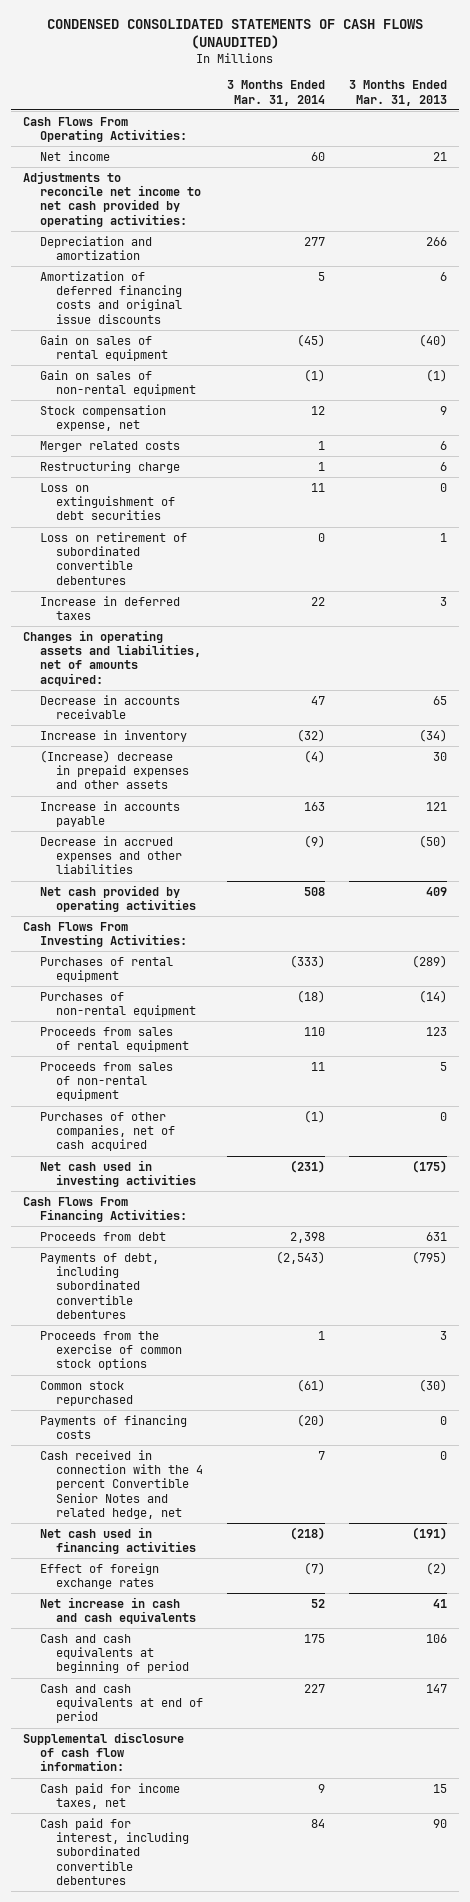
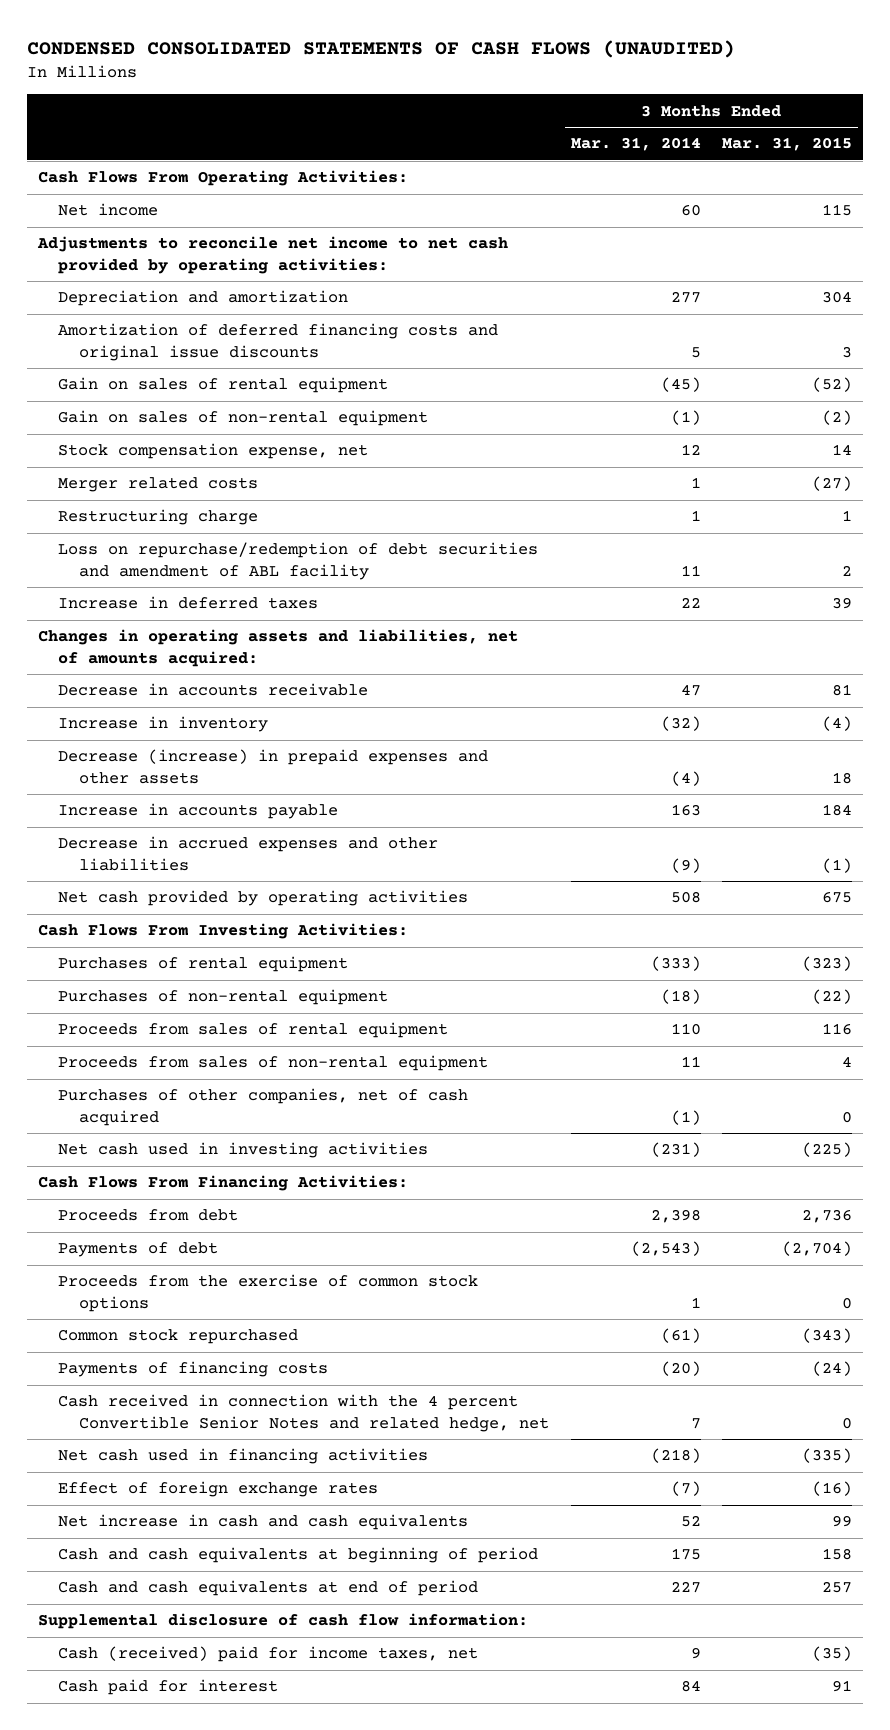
- | 3 Months Ended Mar. 31, 2014 | 3 Months Ended Mar. 31, 2013
+ | 3 Months Ended Mar. 31, 2014 | 3 Months Ended Mar. 31, 2015
- Loss on extinguishment of debt securities | 11 | 0
- Loss on retirement of subordinated convertible debentures | 0 | 1
+ Loss on repurchase/redemption of debt securities and amendment of ABL facility | 11 | 2
- (Increase) decrease in prepaid expenses and other assets | (4) | 30
+ Decrease (increase) in prepaid expenses and other assets | (4) | 18
- Payments of debt, including subordinated convertible debentures | (2,543) | (795)
+ Payments of debt | (2,543) | (2,704)
- Cash paid for income taxes, net | 9 | 15
- Cash paid for interest, including subordinated convertible debentures | 84 | 90
+ Cash (received) paid for income taxes, net | 9 | (35)
+ Cash paid for interest | 84 | 91

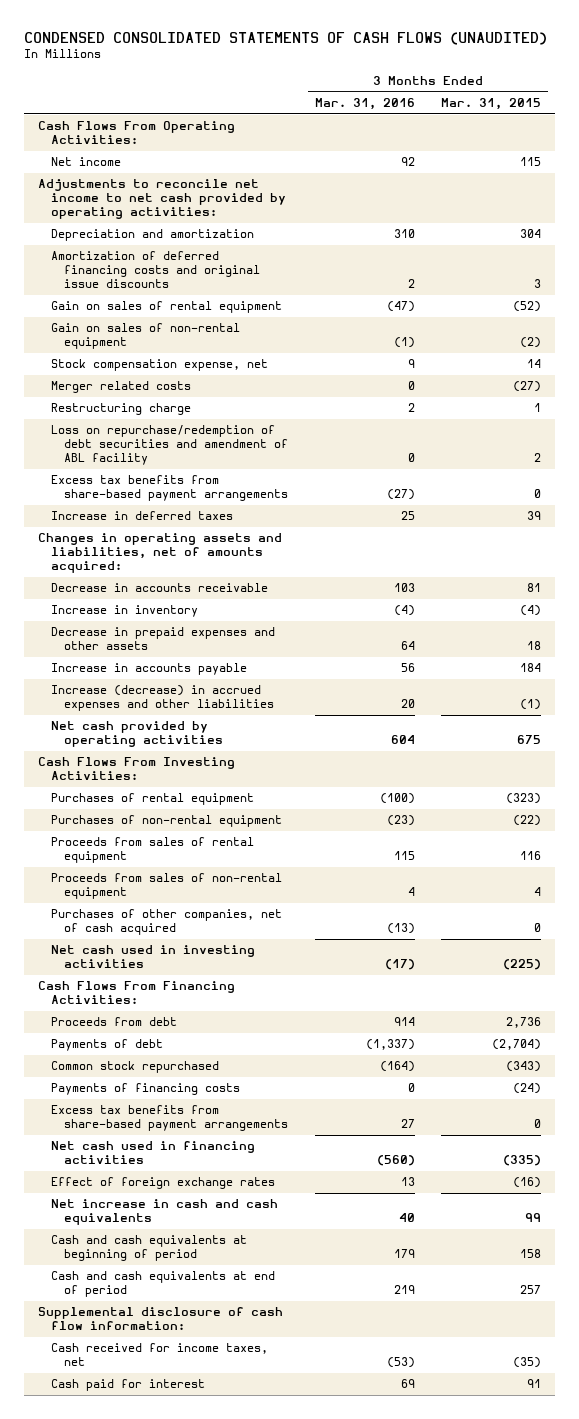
- | 3 Months Ended Mar. 31, 2014 | 3 Months Ended Mar. 31, 2015
+ | 3 Months Ended Mar. 31, 2016 | 3 Months Ended Mar. 31, 2015
+ Excess tax benefits from share-based payment arrangements | (27) | 0
- Decrease (increase) in prepaid expenses and other assets | (4) | 18
+ Decrease in prepaid expenses and other assets | 64 | 18
- Decrease in accrued expenses and other liabilities | (9) | (1)
+ Increase (decrease) in accrued expenses and other liabilities | 20 | (1)
- Proceeds from the exercise of common stock options | 1 | 0
- Cash received in connection with the 4 percent Convertible Senior Notes and related hedge, net | 7 | 0
+ Excess tax benefits from share-based payment arrangements | 27 | 0
- Cash (received) paid for income taxes, net | 9 | (35)
+ Cash received for income taxes, net | (53) | (35)

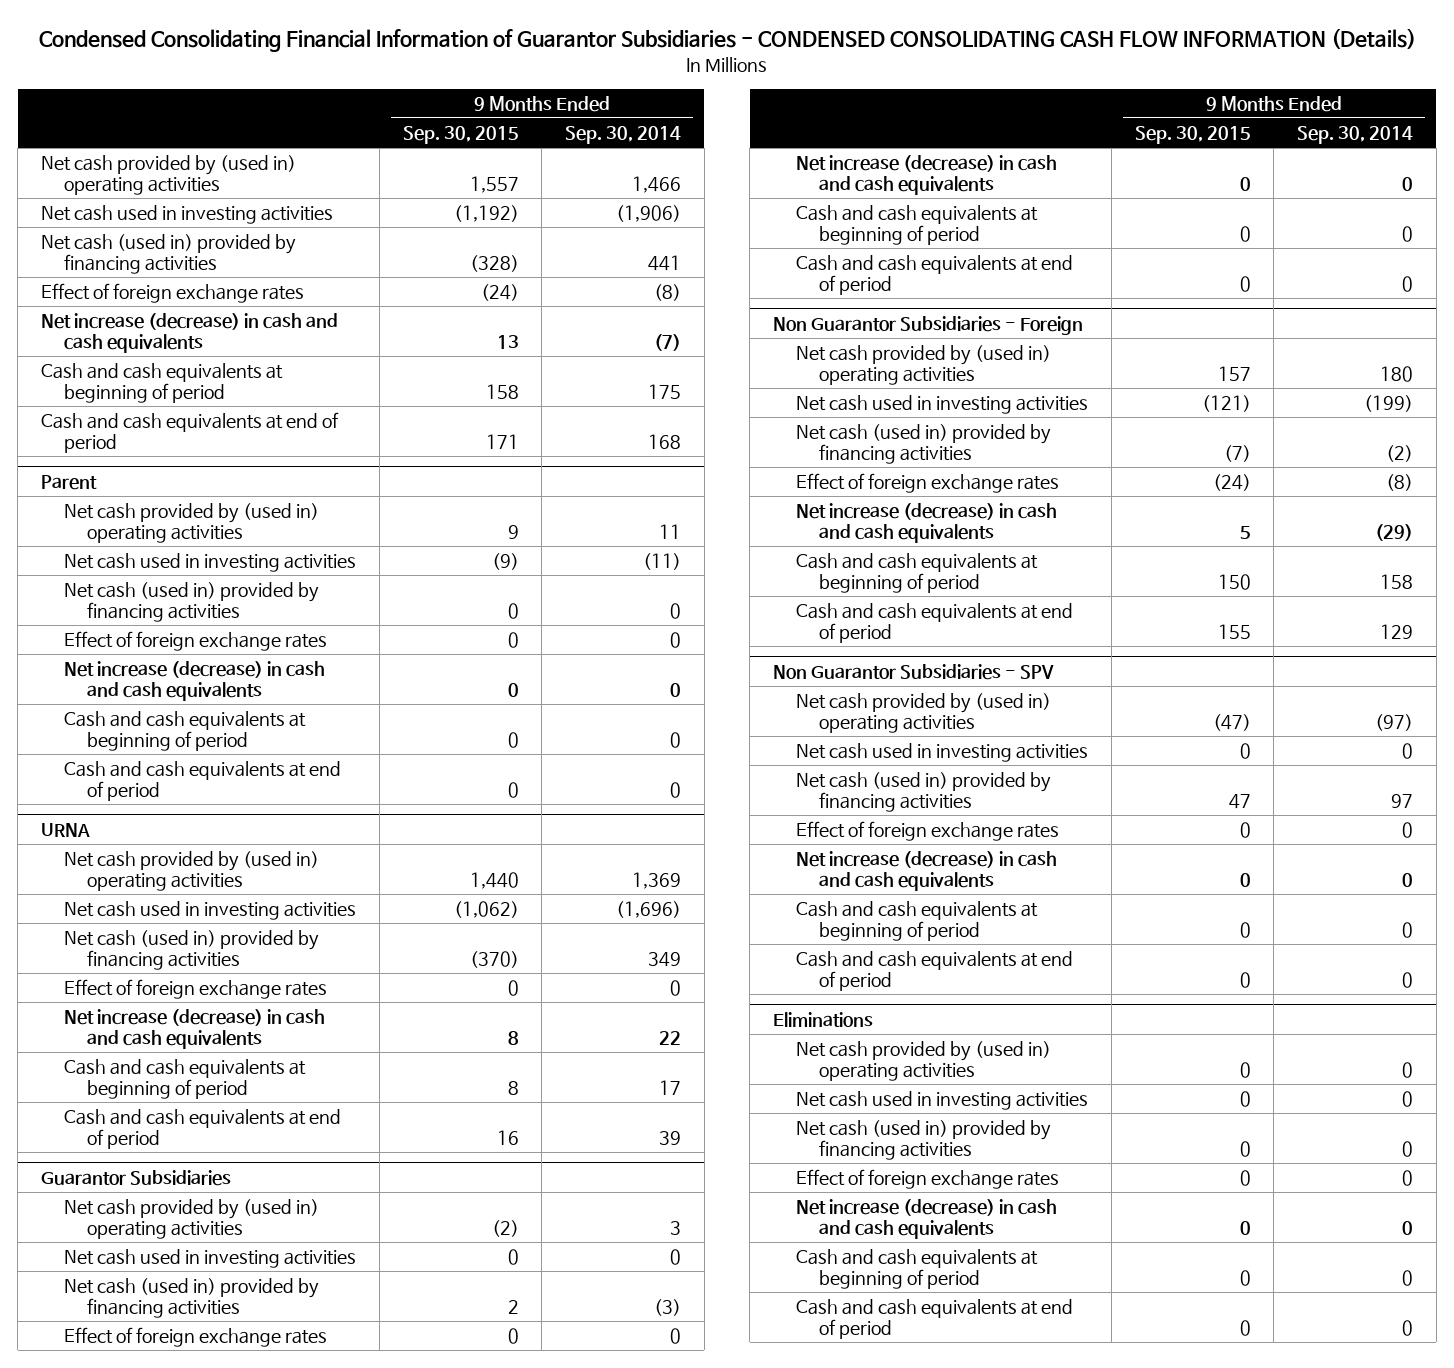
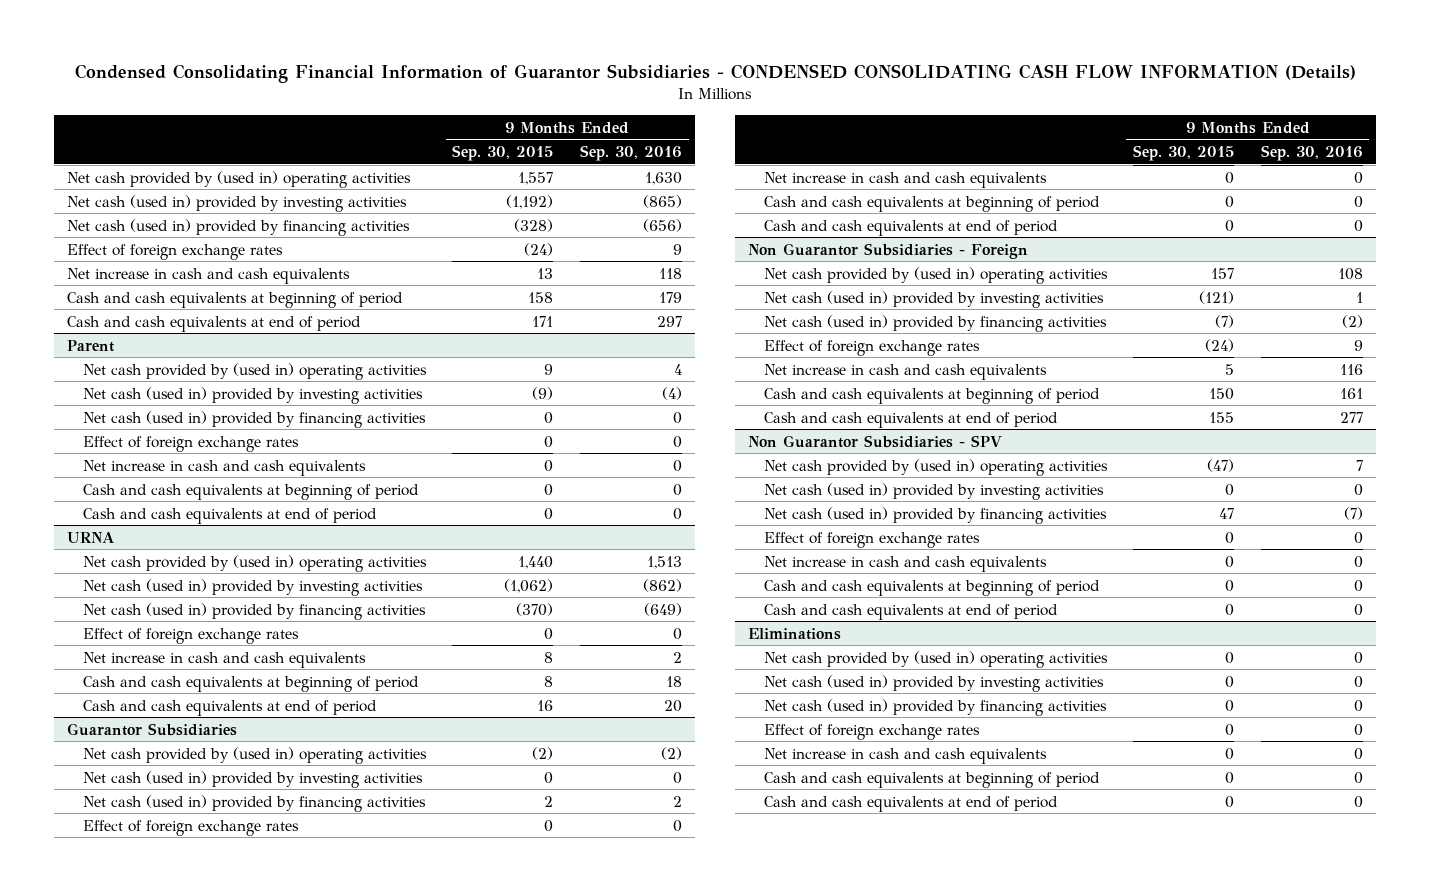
- | 9 Months Ended Sep. 30, 2015 | 9 Months Ended Sep. 30, 2014
+ | 9 Months Ended Sep. 30, 2015 | 9 Months Ended Sep. 30, 2016
- Net cash used in investing activities | (1,192) | (1,906)
+ Net cash (used in) provided by investing activities | (1,192) | (865)
- Net increase (decrease) in cash and cash equivalents | 13 | (7)
+ Net increase in cash and cash equivalents | 13 | 118
@ Parent
- Net cash used in investing activities | (9) | (11)
+ Net cash (used in) provided by investing activities | (9) | (4)
- Net increase (decrease) in cash and cash equivalents | 0 | 0
+ Net increase in cash and cash equivalents | 0 | 0
@ URNA
- Net cash used in investing activities | (1,062) | (1,696)
+ Net cash (used in) provided by investing activities | (1,062) | (862)
- Net increase (decrease) in cash and cash equivalents | 8 | 22
+ Net increase in cash and cash equivalents | 8 | 2
@ Guarantor Subsidiaries
- Net cash used in investing activities | 0 | 0
+ Net cash (used in) provided by investing activities | 0 | 0
- Net increase (decrease) in cash and cash equivalents | 0 | 0
+ Net increase in cash and cash equivalents | 0 | 0
@ Non Guarantor Subsidiaries - Foreign
- Net cash used in investing activities | (121) | (199)
+ Net cash (used in) provided by investing activities | (121) | 1
- Net increase (decrease) in cash and cash equivalents | 5 | (29)
+ Net increase in cash and cash equivalents | 5 | 116
@ Non Guarantor Subsidiaries - SPV
- Net cash used in investing activities | 0 | 0
+ Net cash (used in) provided by investing activities | 0 | 0
- Net increase (decrease) in cash and cash equivalents | 0 | 0
+ Net increase in cash and cash equivalents | 0 | 0
@ Eliminations
- Net cash used in investing activities | 0 | 0
+ Net cash (used in) provided by investing activities | 0 | 0
- Net increase (decrease) in cash and cash equivalents | 0 | 0
+ Net increase in cash and cash equivalents | 0 | 0

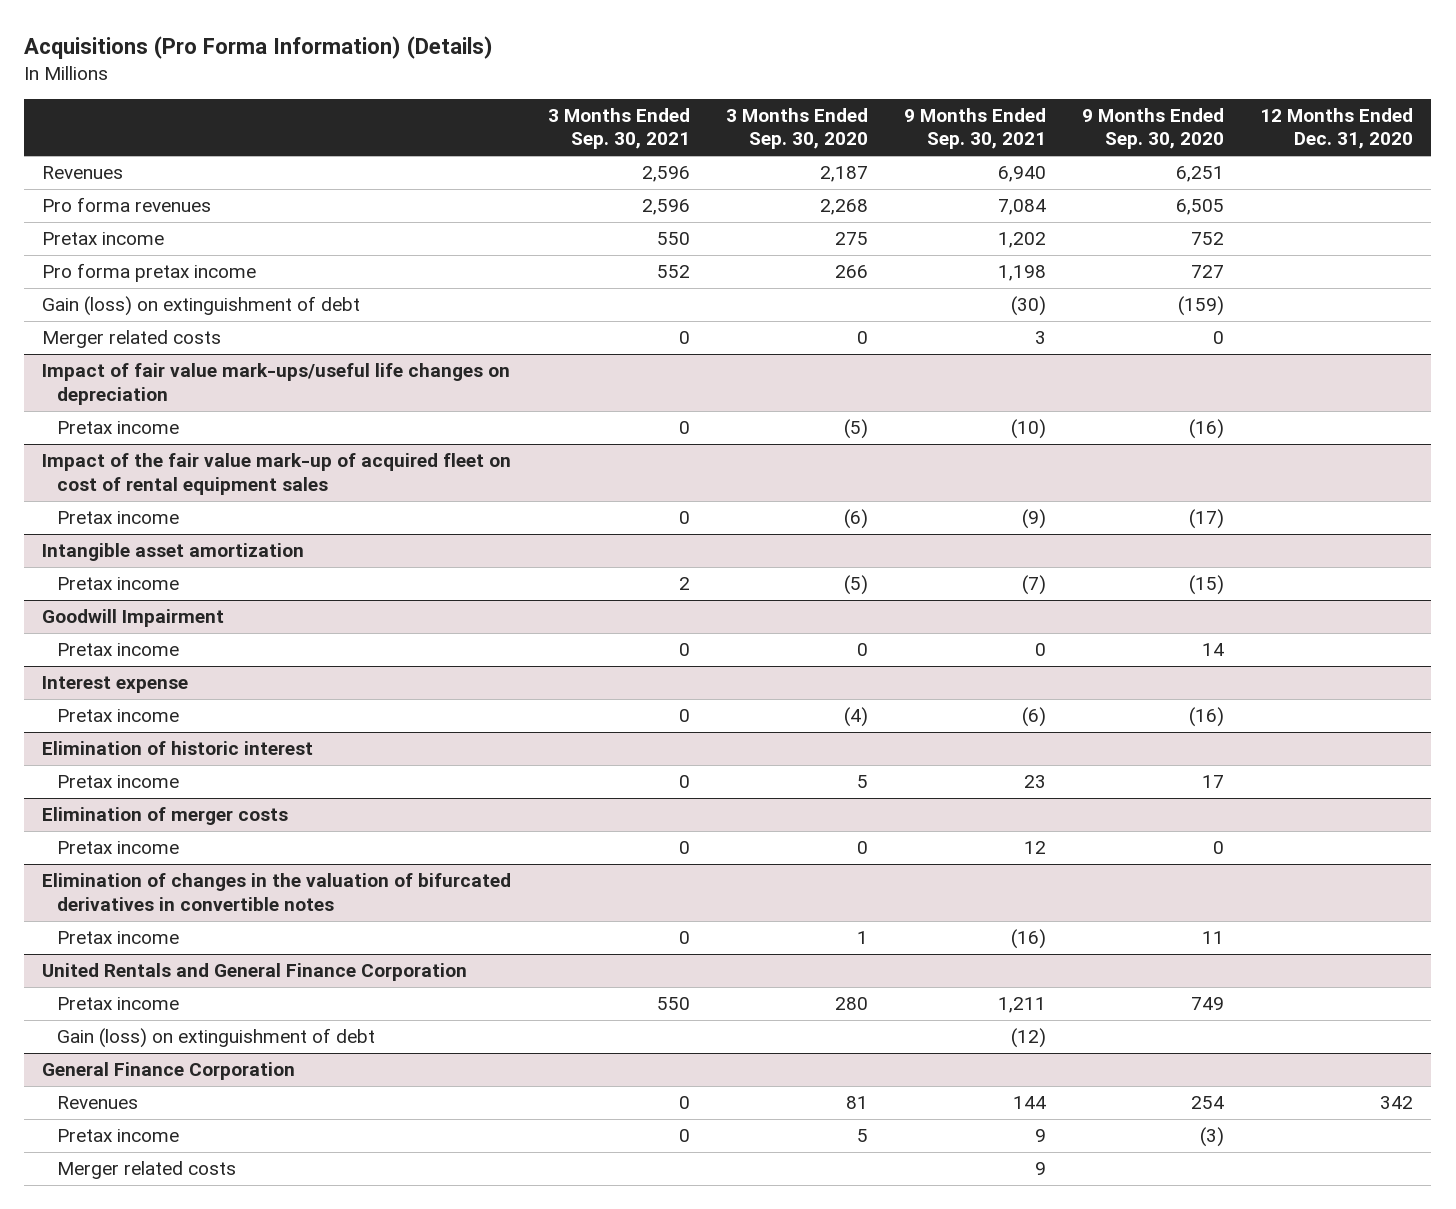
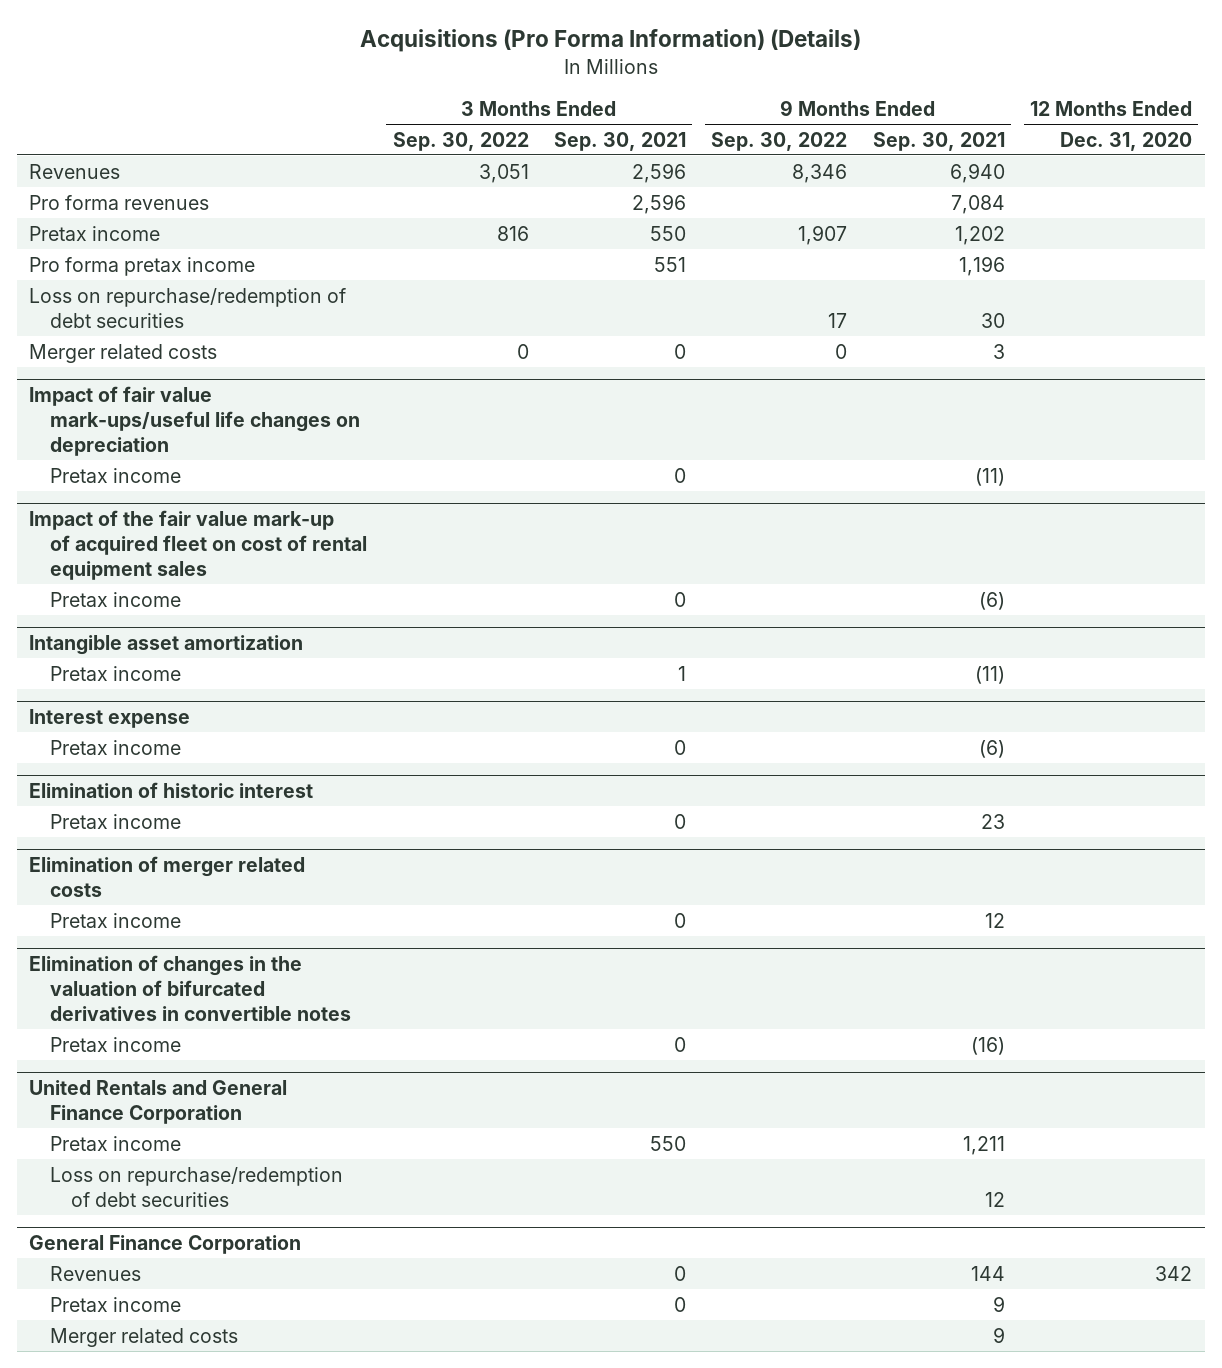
- | 3 Months Ended Sep. 30, 2021 | 3 Months Ended Sep. 30, 2020 | 9 Months Ended Sep. 30, 2021 | 9 Months Ended Sep. 30, 2020 | 12 Months Ended Dec. 31, 2020
+ | 3 Months Ended Sep. 30, 2022 | 3 Months Ended Sep. 30, 2021 | 9 Months Ended Sep. 30, 2022 | 9 Months Ended Sep. 30, 2021 | 12 Months Ended Dec. 31, 2020
- Pro forma pretax income | 552 | 266 | 1,198 | 727 |
- Gain (loss) on extinguishment of debt | | | (30) | (159) |
+ Pro forma pretax income | | 551 | | 1,196 |
+ Loss on repurchase/redemption of debt securities | | | 17 | 30 |
@ Impact of fair value mark-ups/useful life changes on depreciation
- Pretax income | 0 | (5) | (10) | (16) |
+ Pretax income | | 0 | | (11) |
@ Impact of the fair value mark-up of acquired fleet on cost of rental equipment sales
- Pretax income | 0 | (6) | (9) | (17) |
+ Pretax income | | 0 | | (6) |
@ Intangible asset amortization
- Pretax income | 2 | (5) | (7) | (15) |
- Goodwill Impairment
- Pretax income | 0 | 0 | 0 | 14 |
@ Intangible asset amortization
+ Pretax income | | 1 | | (11) |
- Elimination of merger costs
+ Elimination of merger related costs
@ United Rentals and General Finance Corporation
- Gain (loss) on extinguishment of debt | | | (12) | |
+ Loss on repurchase/redemption of debt securities | | | | 12 |

